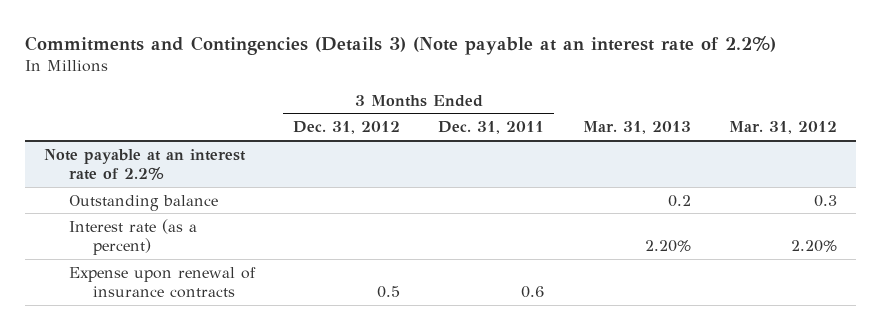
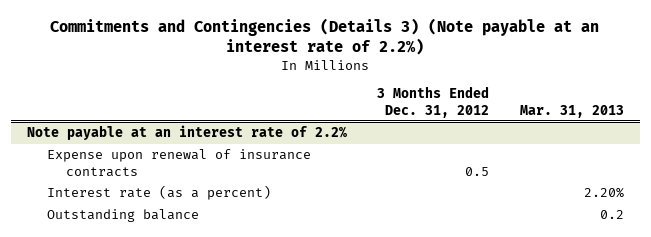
- | 3 Months Ended Dec. 31, 2012 | 3 Months Ended Dec. 31, 2011 | Mar. 31, 2013 | Mar. 31, 2012
+ | 3 Months Ended Dec. 31, 2012 | Mar. 31, 2013
@ Note payable at an interest rate of 2.2%
moved down: Interest rate (as a percent) | | 2.20%
moved down: Outstanding balance | | 0.2

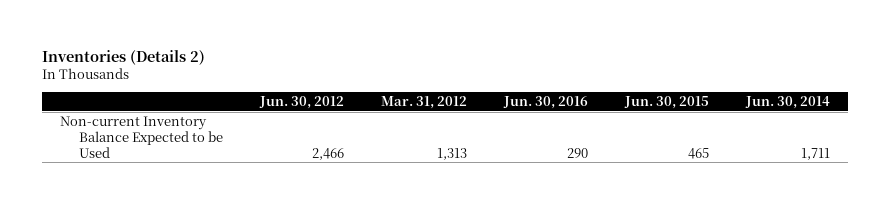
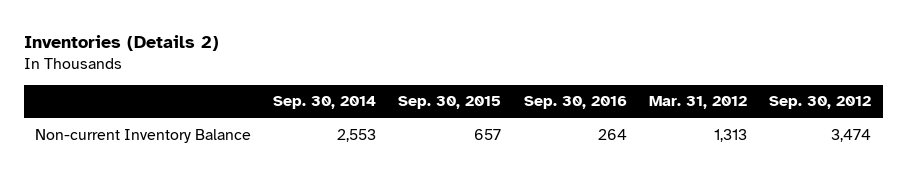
- | Jun. 30, 2012 | Mar. 31, 2012 | Jun. 30, 2016 | Jun. 30, 2015 | Jun. 30, 2014
+ | Sep. 30, 2014 | Sep. 30, 2015 | Sep. 30, 2016 | Mar. 31, 2012 | Sep. 30, 2012
- Non-current Inventory Balance Expected to be Used | 2,466 | 1,313 | 290 | 465 | 1,711
+ Non-current Inventory Balance | 2,553 | 657 | 264 | 1,313 | 3,474

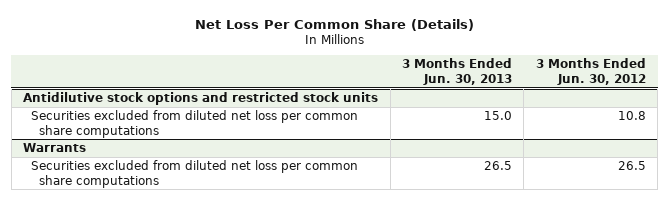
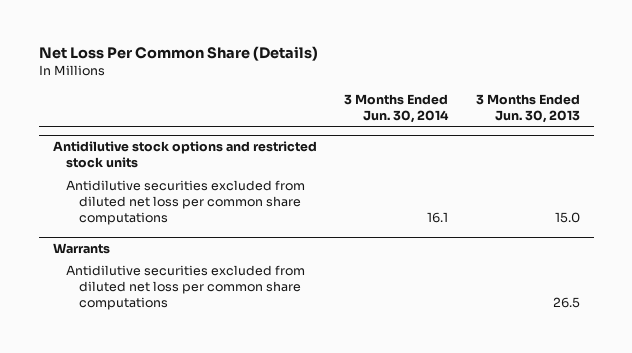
- | 3 Months Ended Jun. 30, 2013 | 3 Months Ended Jun. 30, 2012
+ | 3 Months Ended Jun. 30, 2014 | 3 Months Ended Jun. 30, 2013
@ Antidilutive stock options and restricted stock units
- Securities excluded from diluted net loss per common share computations | 15.0 | 10.8
+ Antidilutive securities excluded from diluted net loss per common share computations | 16.1 | 15.0
@ Warrants
- Securities excluded from diluted net loss per common share computations | 26.5 | 26.5
+ Antidilutive securities excluded from diluted net loss per common share computations | | 26.5

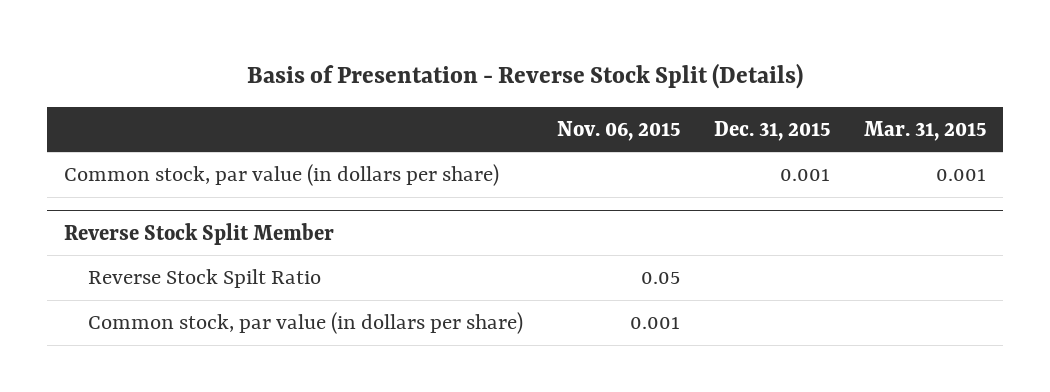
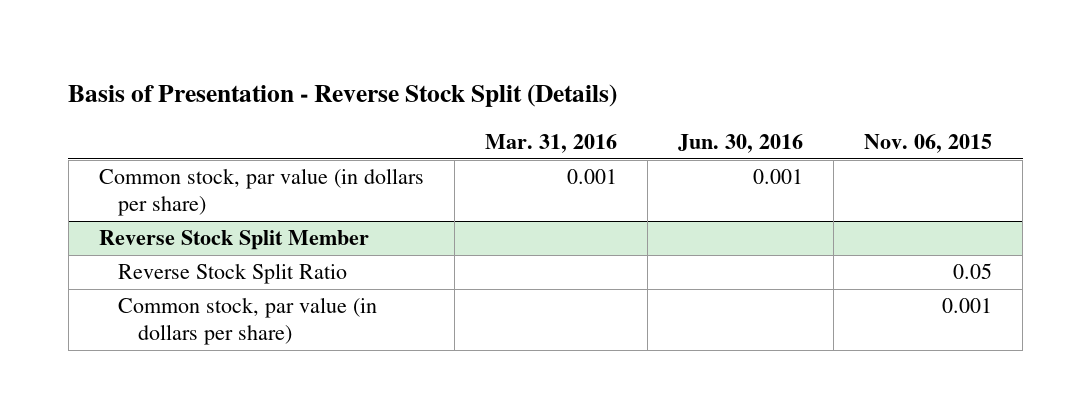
- | Nov. 06, 2015 | Dec. 31, 2015 | Mar. 31, 2015
+ | Mar. 31, 2016 | Jun. 30, 2016 | Nov. 06, 2015
@ Reverse Stock Split Member
- Reverse Stock Spilt Ratio | 0.05 | |
+ Reverse Stock Split Ratio | | | 0.05

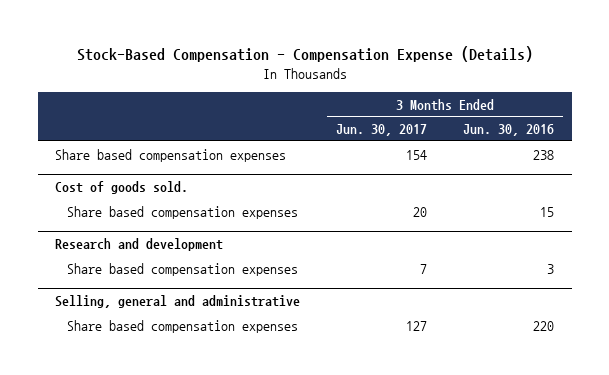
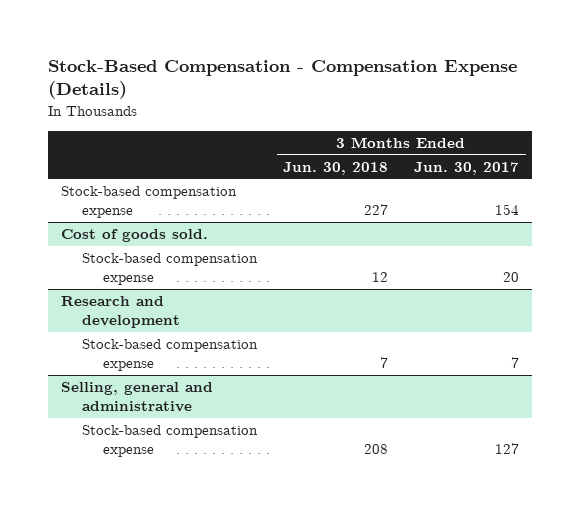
- | 3 Months Ended Jun. 30, 2017 | 3 Months Ended Jun. 30, 2016
+ | 3 Months Ended Jun. 30, 2018 | 3 Months Ended Jun. 30, 2017
- Share based compensation expenses | 154 | 238
+ Stock-based compensation expense | 227 | 154
@ Cost of goods sold.
- Share based compensation expenses | 20 | 15
+ Stock-based compensation expense | 12 | 20
@ Research and development
- Share based compensation expenses | 7 | 3
+ Stock-based compensation expense | 7 | 7
@ Selling, general and administrative
- Share based compensation expenses | 127 | 220
+ Stock-based compensation expense | 208 | 127

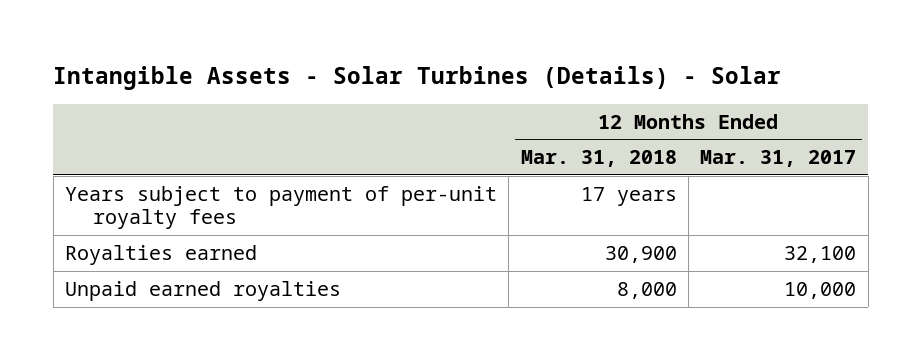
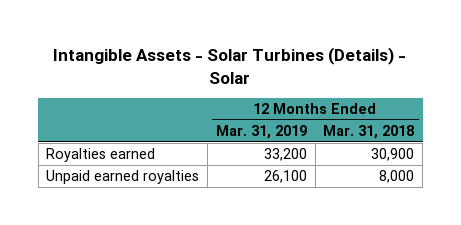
- | 12 Months Ended Mar. 31, 2018 | 12 Months Ended Mar. 31, 2017
+ | 12 Months Ended Mar. 31, 2019 | 12 Months Ended Mar. 31, 2018
- Years subject to payment of per-unit royalty fees | 17 years |

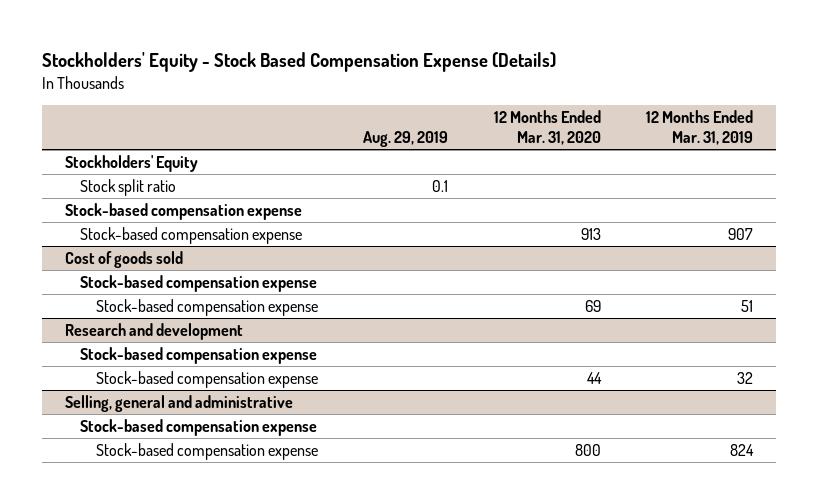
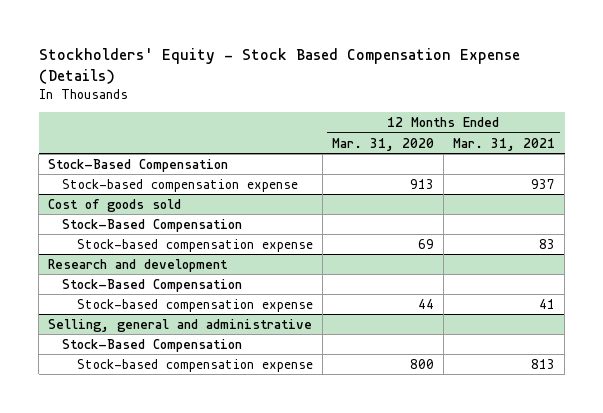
- | Aug. 29, 2019 | 12 Months Ended Mar. 31, 2020 | 12 Months Ended Mar. 31, 2019
+ | 12 Months Ended Mar. 31, 2020 | 12 Months Ended Mar. 31, 2021
- Stockholders' Equity
- Stock split ratio | 0.1 | |
- Stock-based compensation expense
+ Stock-Based Compensation
@ Cost of goods sold
- Stock-based compensation expense
+ Stock-Based Compensation
@ Research and development
- Stock-based compensation expense
+ Stock-Based Compensation
@ Selling, general and administrative
- Stock-based compensation expense
+ Stock-Based Compensation

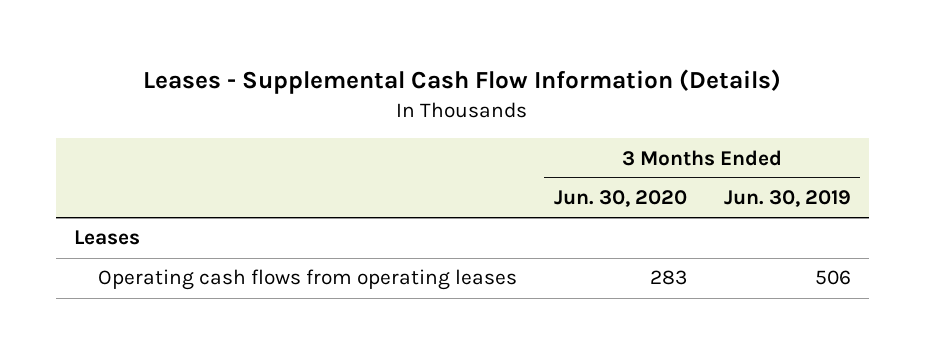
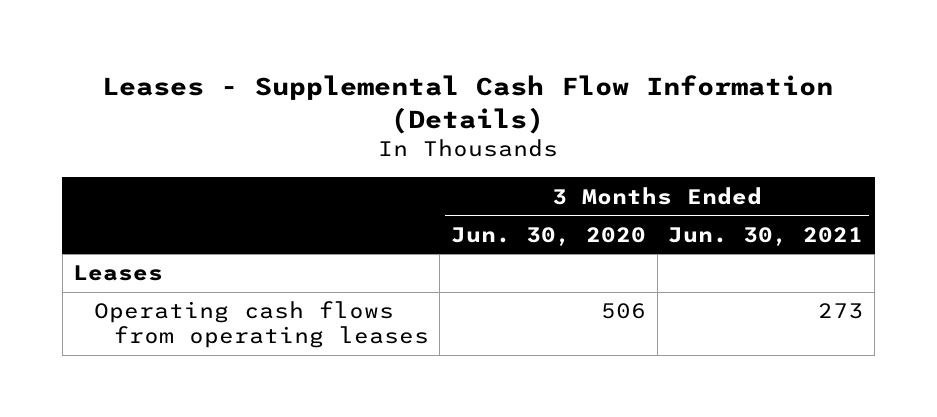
- | 3 Months Ended Jun. 30, 2020 | 3 Months Ended Jun. 30, 2019
+ | 3 Months Ended Jun. 30, 2020 | 3 Months Ended Jun. 30, 2021
- Operating cash flows from operating leases | 283 | 506
+ Operating cash flows from operating leases | 506 | 273

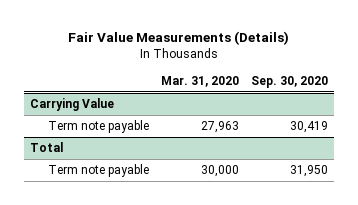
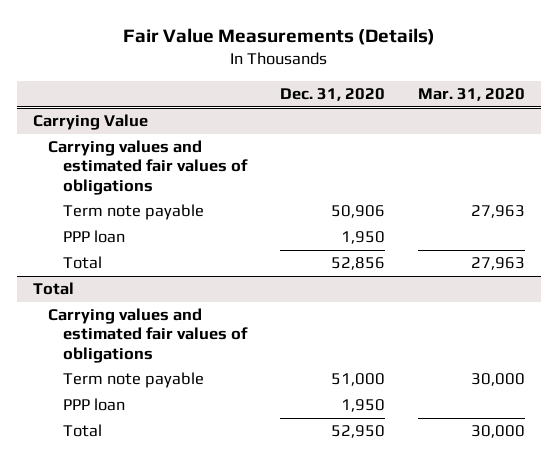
- | Mar. 31, 2020 | Sep. 30, 2020
+ | Dec. 31, 2020 | Mar. 31, 2020
@ Carrying Value
+ Carrying values and estimated fair values of obligations
+ PPP loan | 1,950 |
+ Total | 52,856 | 27,963
@ Total
+ Carrying values and estimated fair values of obligations
+ PPP loan | 1,950 |
+ Total | 52,950 | 30,000

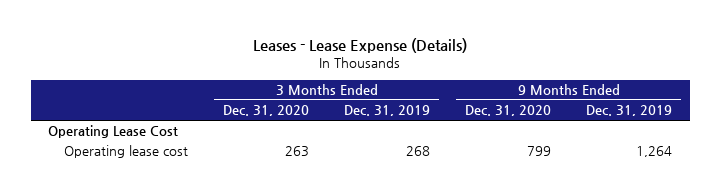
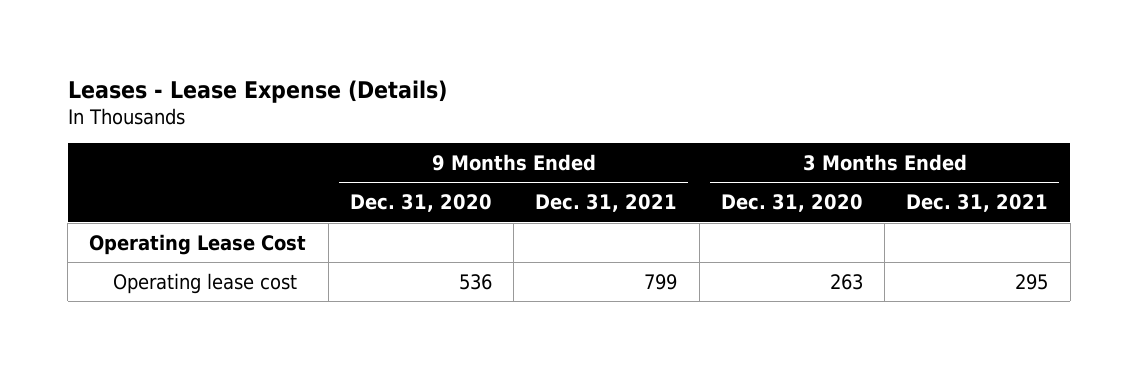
- | 3 Months Ended Dec. 31, 2020 | 3 Months Ended Dec. 31, 2019 | 9 Months Ended Dec. 31, 2020 | 9 Months Ended Dec. 31, 2019
+ | 9 Months Ended Dec. 31, 2020 | 9 Months Ended Dec. 31, 2021 | 3 Months Ended Dec. 31, 2020 | 3 Months Ended Dec. 31, 2021
- Operating lease cost | 263 | 268 | 799 | 1,264
+ Operating lease cost | 536 | 799 | 263 | 295

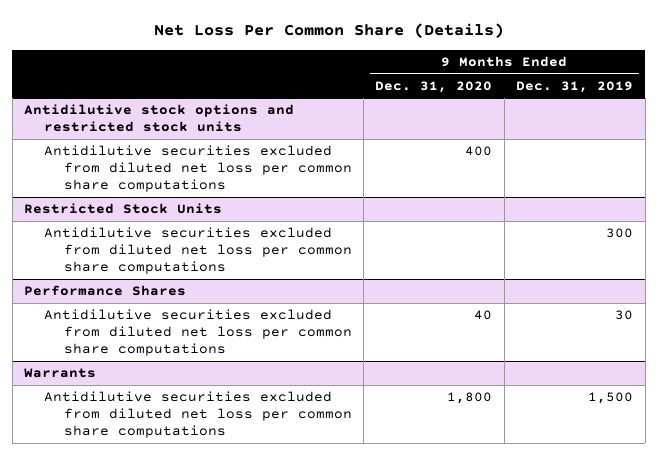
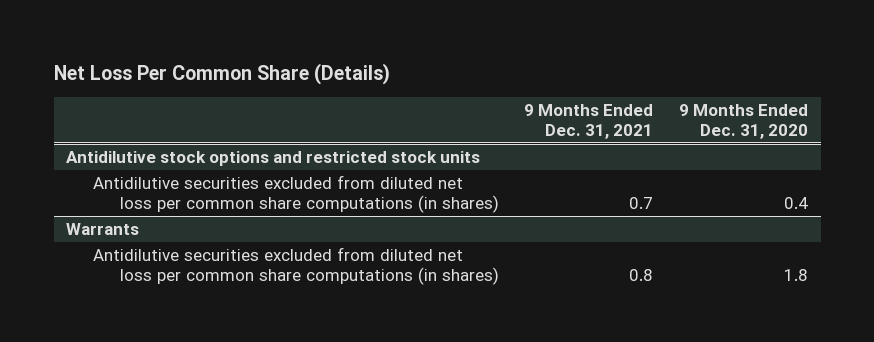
- | 9 Months Ended Dec. 31, 2020 | 9 Months Ended Dec. 31, 2019
+ | 9 Months Ended Dec. 31, 2021 | 9 Months Ended Dec. 31, 2020
@ Antidilutive stock options and restricted stock units
- Antidilutive securities excluded from diluted net loss per common share computations | 400 |
- Restricted Stock Units
- Antidilutive securities excluded from diluted net loss per common share computations | | 300
- Performance Shares
- Antidilutive securities excluded from diluted net loss per common share computations | 40 | 30
@ Antidilutive stock options and restricted stock units
+ Antidilutive securities excluded from diluted net loss per common share computations (in shares) | 0.7 | 0.4
@ Warrants
- Antidilutive securities excluded from diluted net loss per common share computations | 1,800 | 1,500
+ Antidilutive securities excluded from diluted net loss per common share computations (in shares) | 0.8 | 1.8

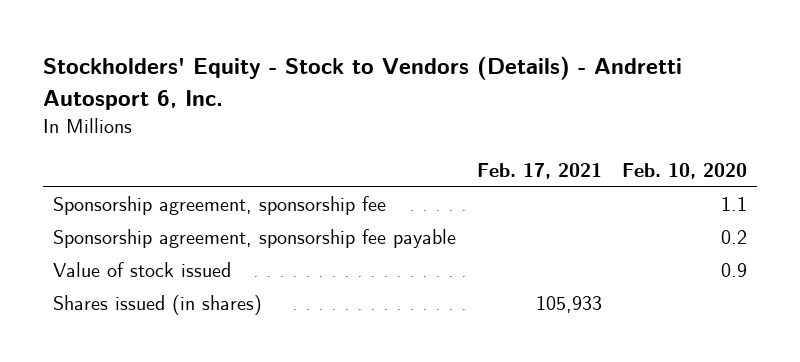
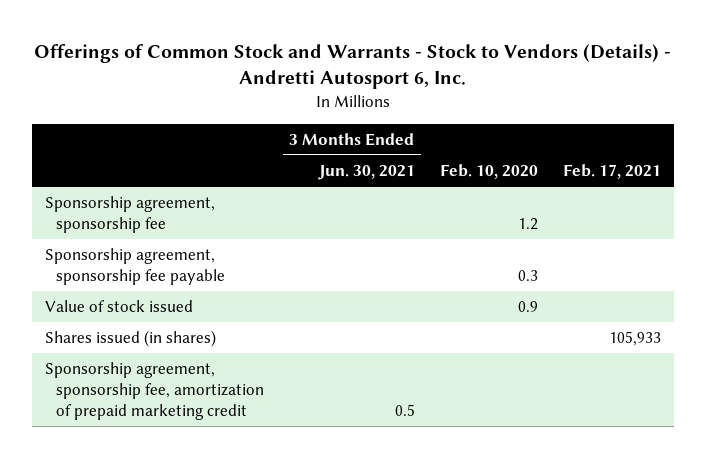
- Stockholders' Equity - Stock to Vendors (Details) - Andretti Autosport 6, Inc.
+ Offerings of Common Stock and Warrants - Stock to Vendors (Details) - Andretti Autosport 6, Inc.
- | Feb. 17, 2021 | Feb. 10, 2020
+ | 3 Months Ended Jun. 30, 2021 | Feb. 10, 2020 | Feb. 17, 2021
- Sponsorship agreement, sponsorship fee | | 1.1
- Sponsorship agreement, sponsorship fee payable | | 0.2
+ Sponsorship agreement, sponsorship fee | | 1.2 |
+ Sponsorship agreement, sponsorship fee payable | | 0.3 |
+ Sponsorship agreement, sponsorship fee, amortization of prepaid marketing credit | 0.5 | |

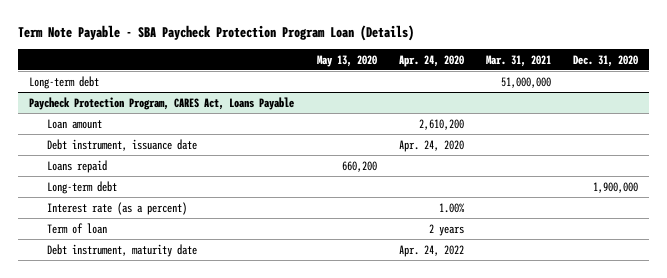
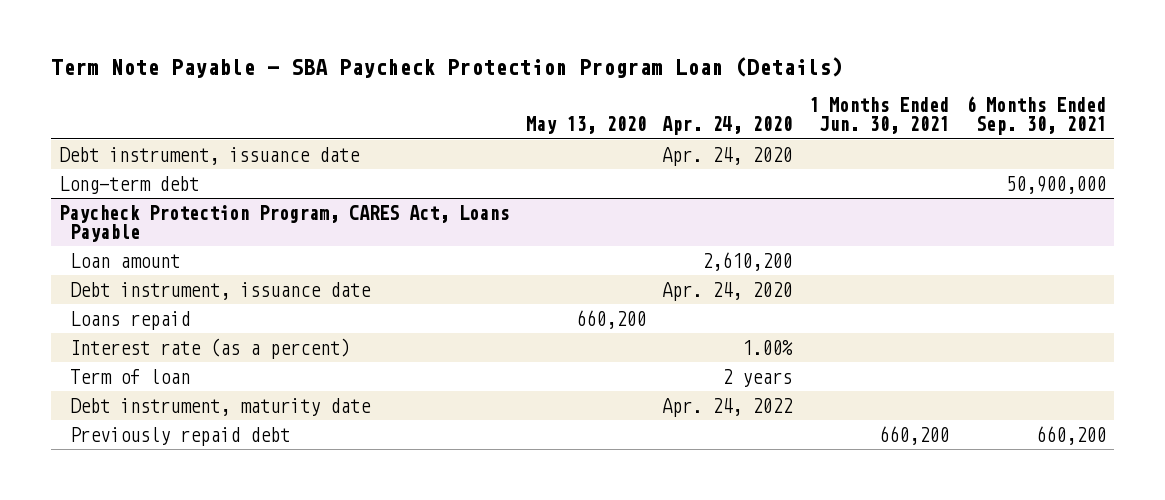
- | May 13, 2020 | Apr. 24, 2020 | Mar. 31, 2021 | Dec. 31, 2020
+ | May 13, 2020 | Apr. 24, 2020 | 1 Months Ended Jun. 30, 2021 | 6 Months Ended Sep. 30, 2021
+ Debt instrument, issuance date | | Apr. 24, 2020 | |
@ Paycheck Protection Program, CARES Act, Loans Payable
- Long-term debt | | | | 1,900,000
+ Previously repaid debt | | | 660,200 | 660,200

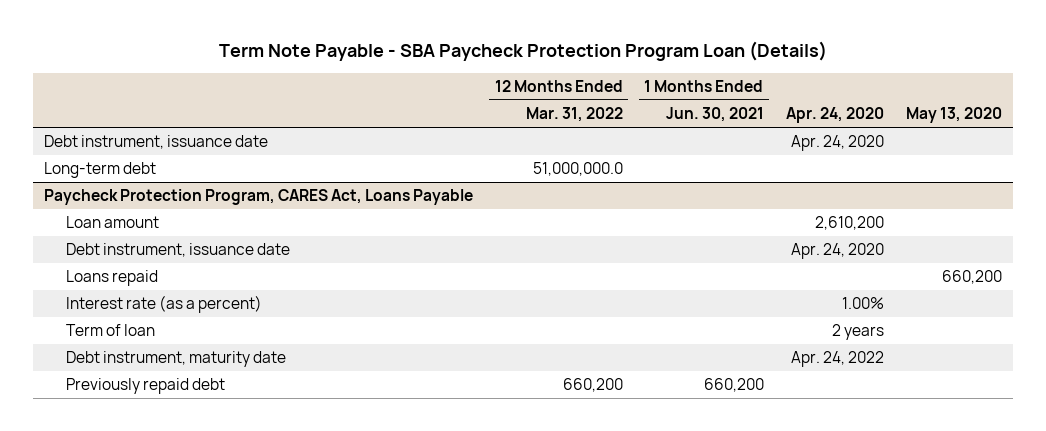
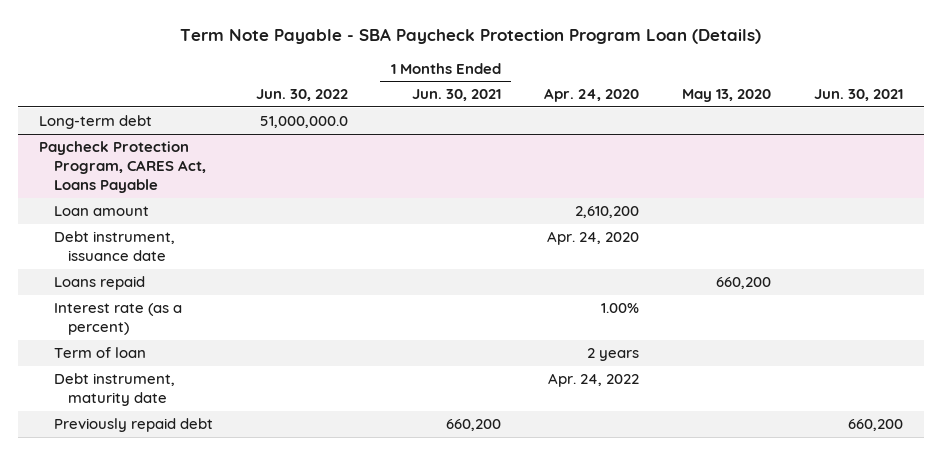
- | 12 Months Ended Mar. 31, 2022 | 1 Months Ended Jun. 30, 2021 | Apr. 24, 2020 | May 13, 2020
+ | Jun. 30, 2022 | 1 Months Ended Jun. 30, 2021 | Apr. 24, 2020 | May 13, 2020 | Jun. 30, 2021
- Debt instrument, issuance date | | | Apr. 24, 2020 |

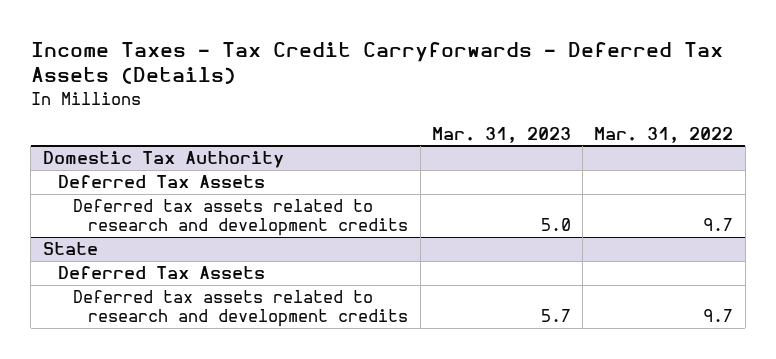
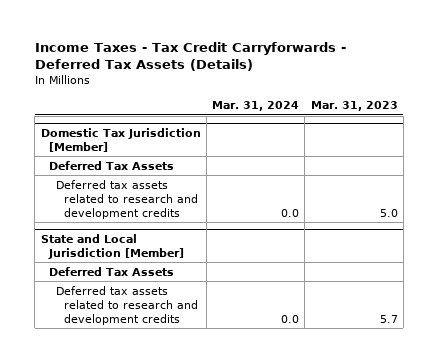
- | Mar. 31, 2023 | Mar. 31, 2022
+ | Mar. 31, 2024 | Mar. 31, 2023
- Domestic Tax Authority
+ Domestic Tax Jurisdiction [Member]
- State
+ State and Local Jurisdiction [Member]

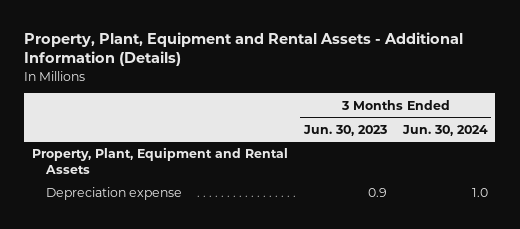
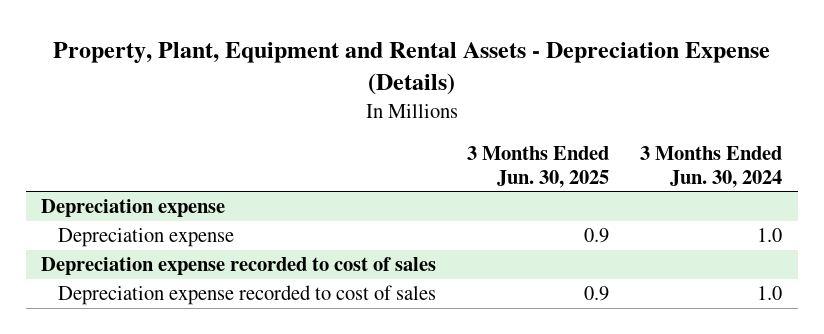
- Property, Plant, Equipment and Rental Assets - Additional Information (Details)
+ Property, Plant, Equipment and Rental Assets - Depreciation Expense (Details)
- | 3 Months Ended Jun. 30, 2023 | 3 Months Ended Jun. 30, 2024
+ | 3 Months Ended Jun. 30, 2025 | 3 Months Ended Jun. 30, 2024
- Property, Plant, Equipment and Rental Assets
+ Depreciation expense
+ Depreciation expense recorded to cost of sales
+ Depreciation expense recorded to cost of sales | 0.9 | 1.0

